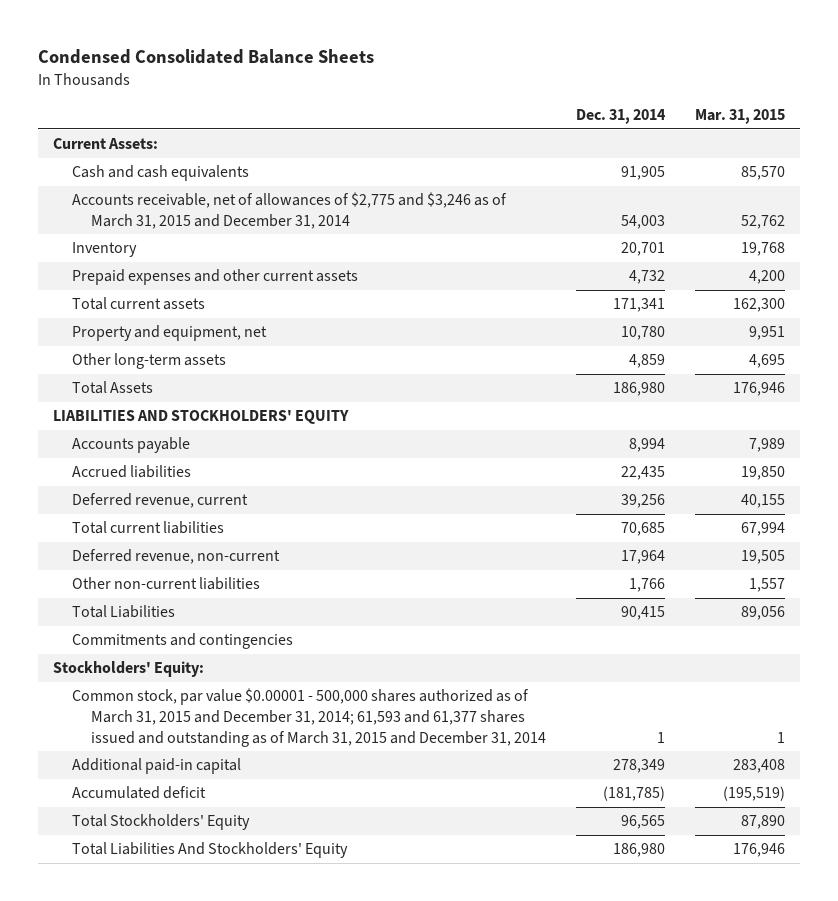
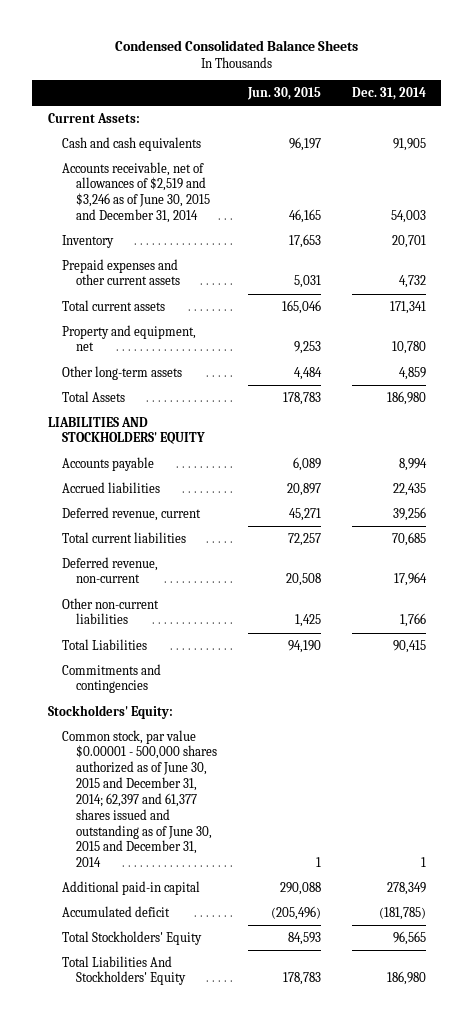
- | Dec. 31, 2014 | Mar. 31, 2015
+ | Jun. 30, 2015 | Dec. 31, 2014
- Accounts receivable, net of allowances of $2,775 and $3,246 as of March 31, 2015 and December 31, 2014 | 54,003 | 52,762
+ Accounts receivable, net of allowances of $2,519 and $3,246 as of June 30, 2015 and December 31, 2014 | 46,165 | 54,003
- Common stock, par value $0.00001 - 500,000 shares authorized as of March 31, 2015 and December 31, 2014; 61,593 and 61,377 shares issued and outstanding as of March 31, 2015 and December 31, 2014 | 1 | 1
+ Common stock, par value $0.00001 - 500,000 shares authorized as of June 30, 2015 and December 31, 2014; 62,397 and 61,377 shares issued and outstanding as of June 30, 2015 and December 31, 2014 | 1 | 1

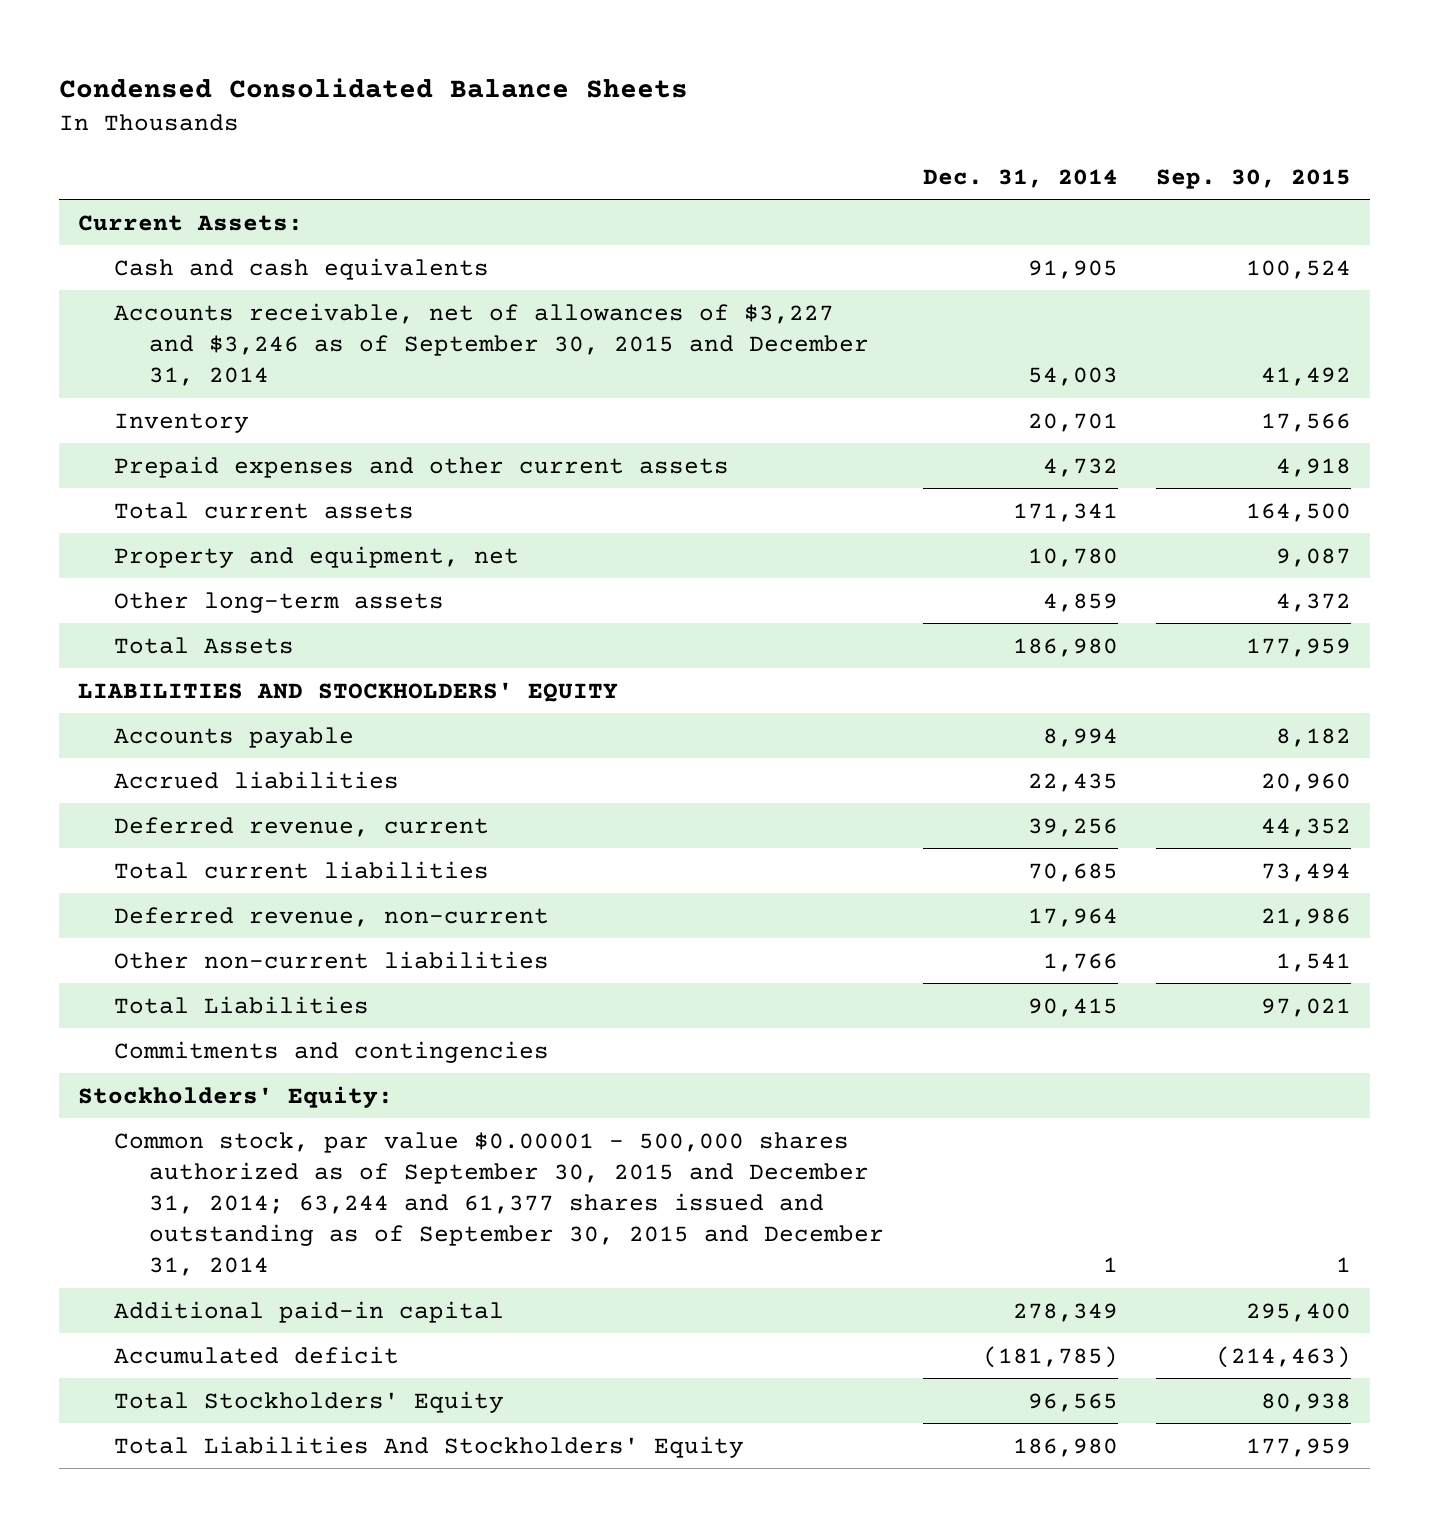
- | Jun. 30, 2015 | Dec. 31, 2014
+ | Dec. 31, 2014 | Sep. 30, 2015
- Accounts receivable, net of allowances of $2,519 and $3,246 as of June 30, 2015 and December 31, 2014 | 46,165 | 54,003
+ Accounts receivable, net of allowances of $3,227 and $3,246 as of September 30, 2015 and December 31, 2014 | 54,003 | 41,492
- Common stock, par value $0.00001 - 500,000 shares authorized as of June 30, 2015 and December 31, 2014; 62,397 and 61,377 shares issued and outstanding as of June 30, 2015 and December 31, 2014 | 1 | 1
+ Common stock, par value $0.00001 - 500,000 shares authorized as of September 30, 2015 and December 31, 2014; 63,244 and 61,377 shares issued and outstanding as of September 30, 2015 and December 31, 2014 | 1 | 1

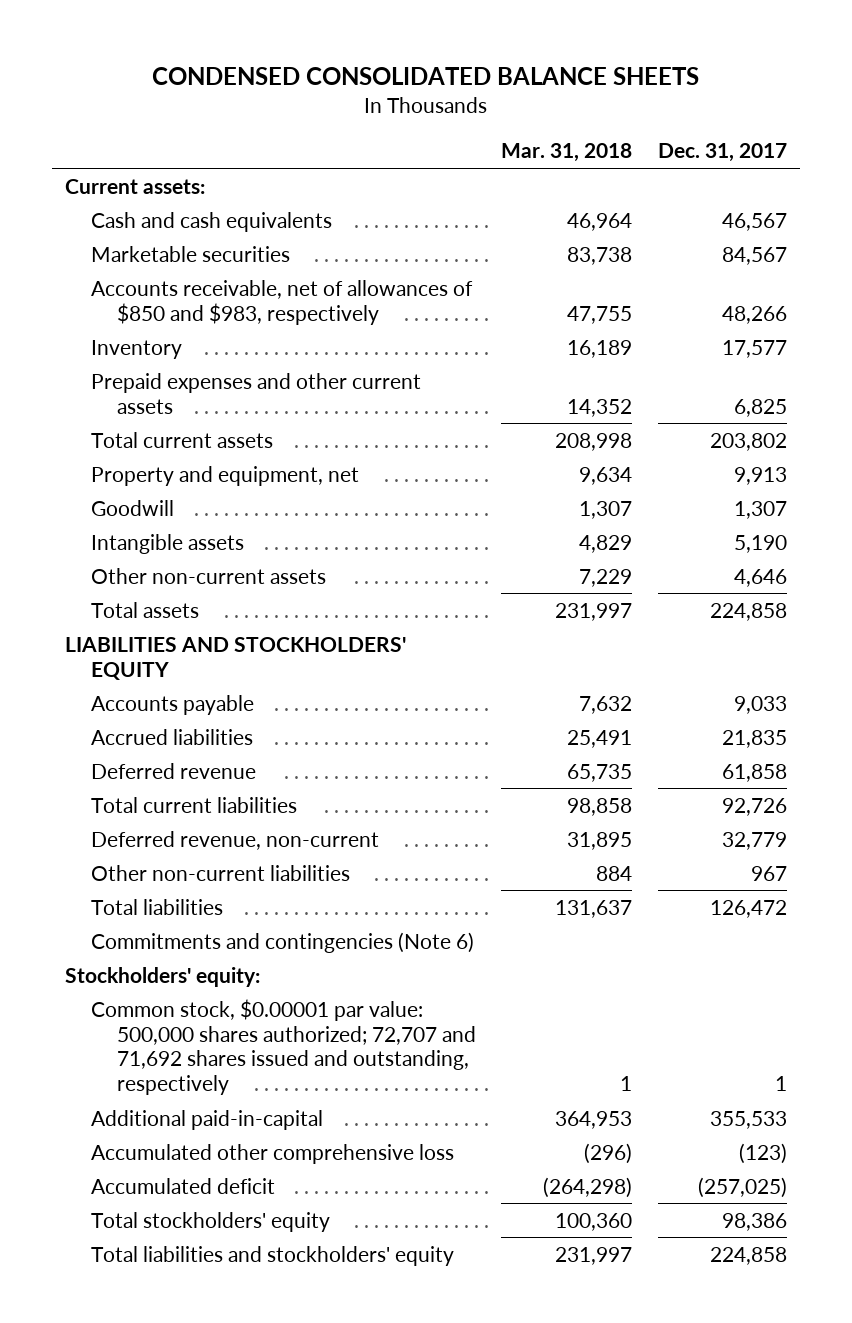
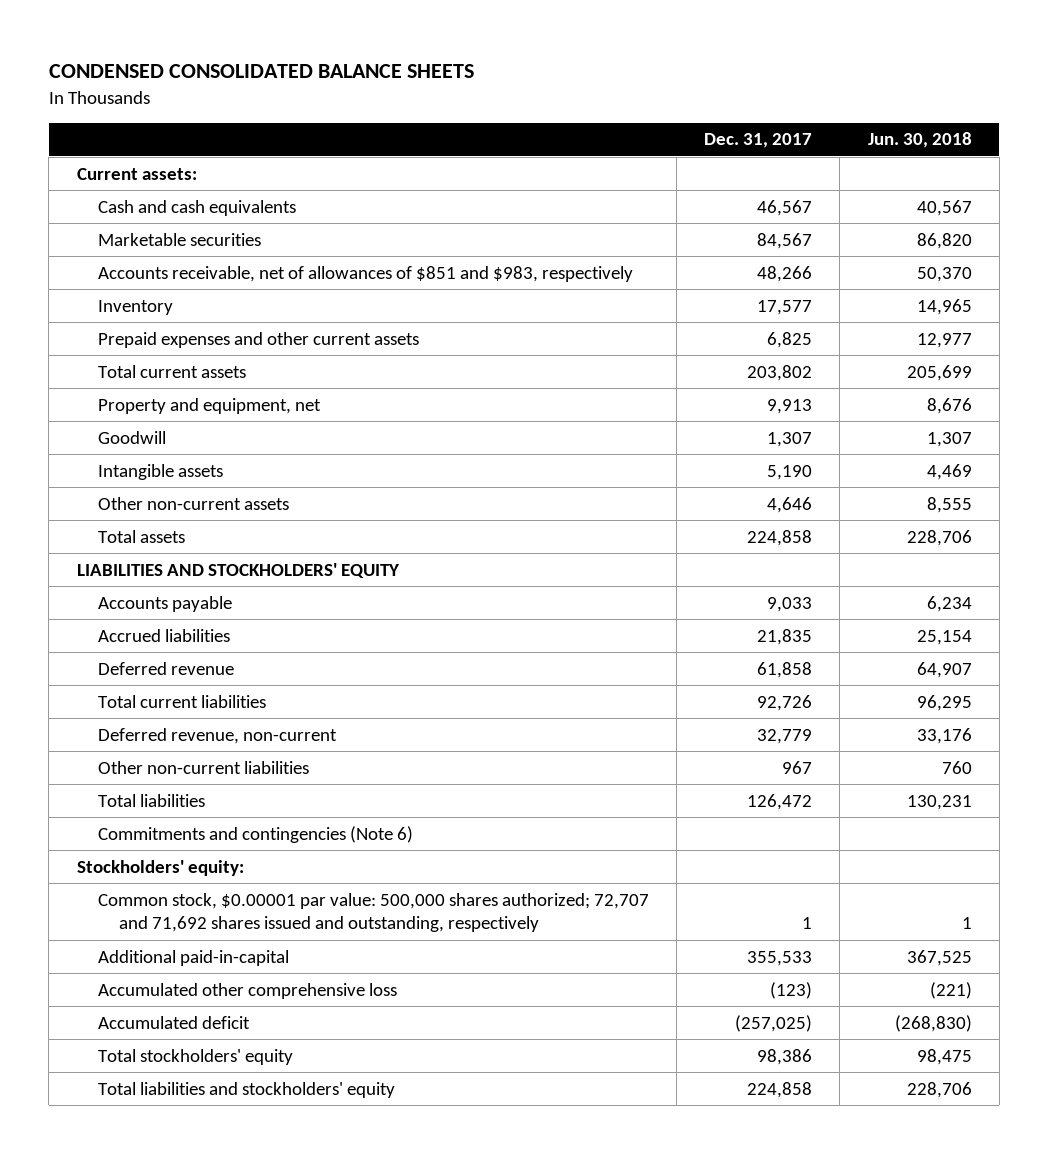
- | Mar. 31, 2018 | Dec. 31, 2017
+ | Dec. 31, 2017 | Jun. 30, 2018
- Accounts receivable, net of allowances of $850 and $983, respectively | 47,755 | 48,266
+ Accounts receivable, net of allowances of $851 and $983, respectively | 48,266 | 50,370

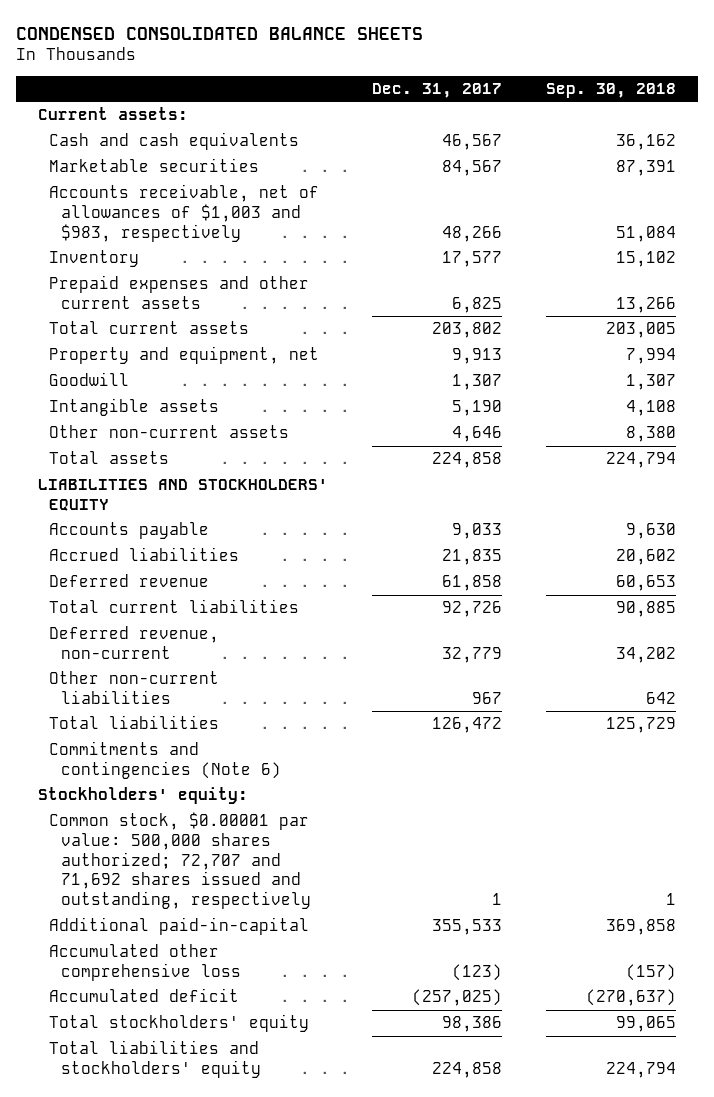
- | Dec. 31, 2017 | Jun. 30, 2018
+ | Dec. 31, 2017 | Sep. 30, 2018
- Accounts receivable, net of allowances of $851 and $983, respectively | 48,266 | 50,370
+ Accounts receivable, net of allowances of $1,003 and $983, respectively | 48,266 | 51,084

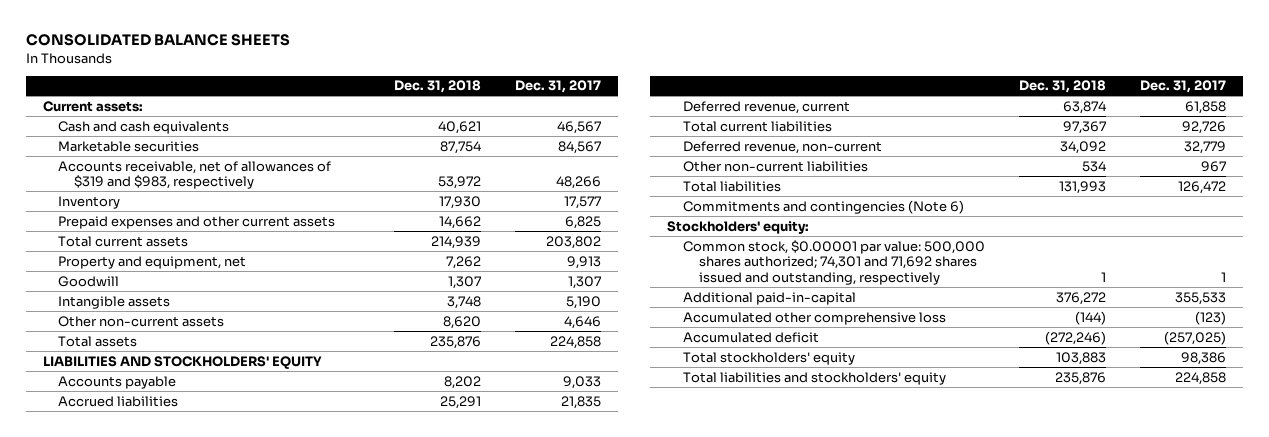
- CONDENSED CONSOLIDATED BALANCE SHEETS
+ CONSOLIDATED BALANCE SHEETS
- | Dec. 31, 2017 | Sep. 30, 2018
+ | Dec. 31, 2018 | Dec. 31, 2017
- Accounts receivable, net of allowances of $1,003 and $983, respectively | 48,266 | 51,084
+ Accounts receivable, net of allowances of $319 and $983, respectively | 53,972 | 48,266
- Deferred revenue | 61,858 | 60,653
+ Deferred revenue, current | 63,874 | 61,858
- Common stock, $0.00001 par value: 500,000 shares authorized; 72,707 and 71,692 shares issued and outstanding, respectively | 1 | 1
+ Common stock, $0.00001 par value: 500,000 shares authorized; 74,301 and 71,692 shares issued and outstanding, respectively | 1 | 1

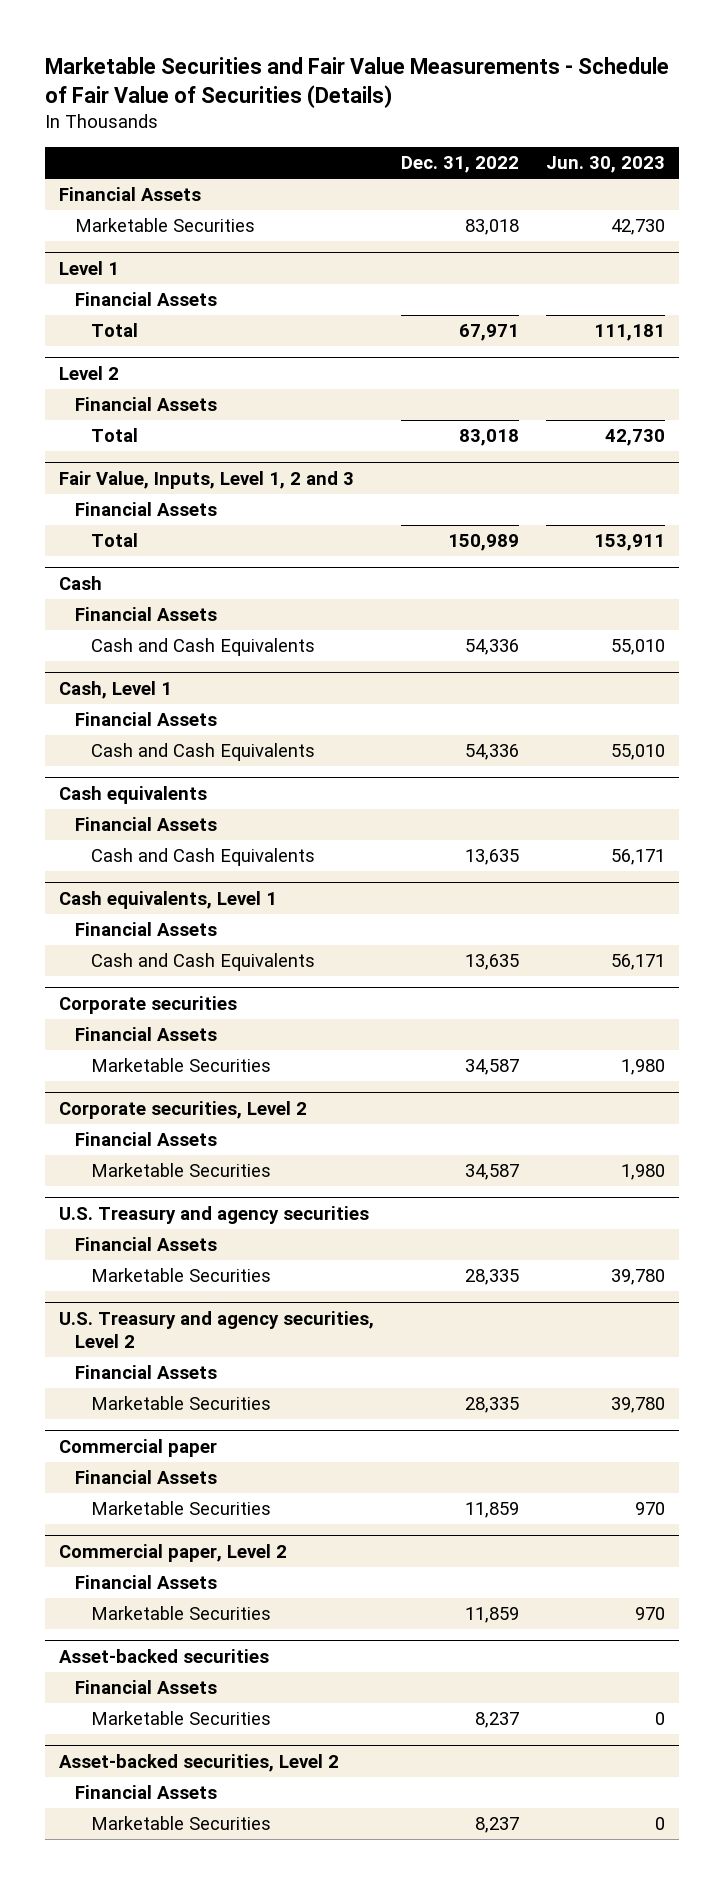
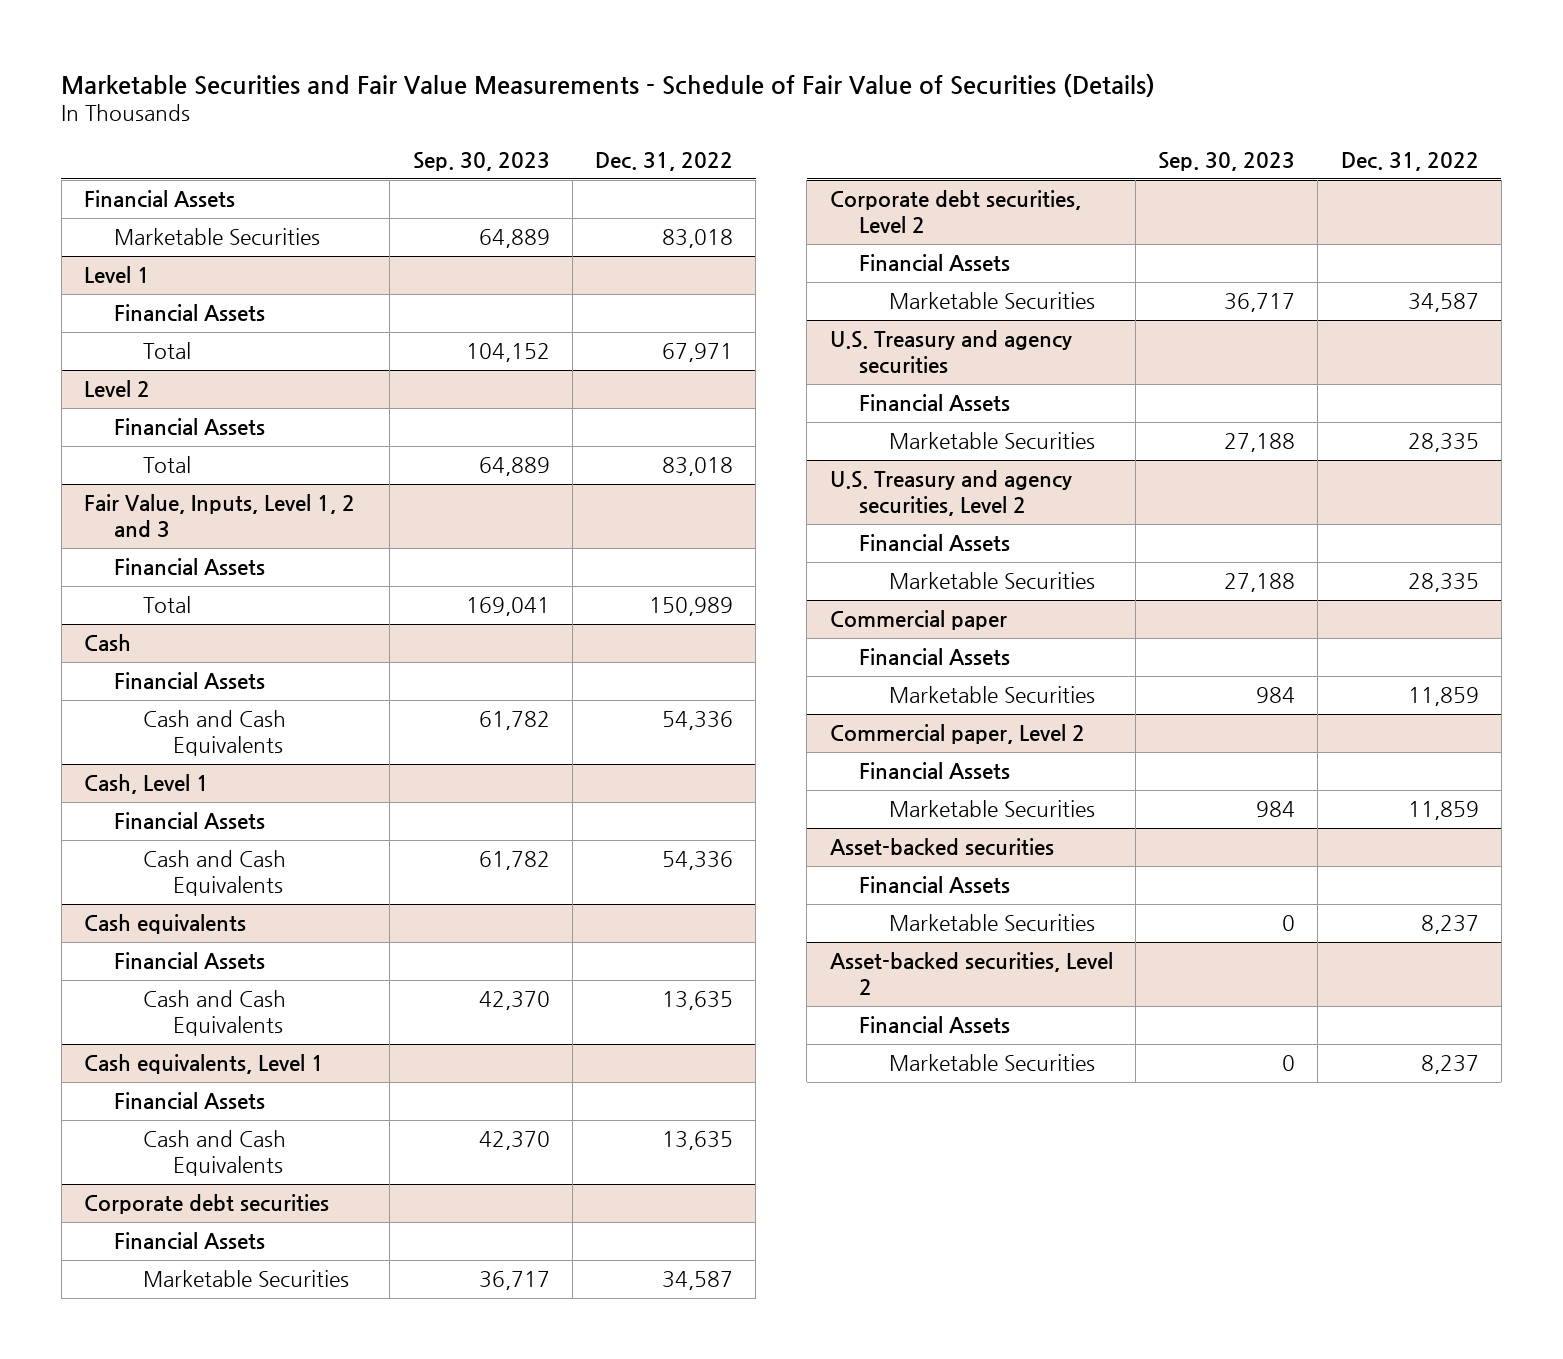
- | Dec. 31, 2022 | Jun. 30, 2023
+ | Sep. 30, 2023 | Dec. 31, 2022
- Corporate securities
+ Corporate debt securities
- Corporate securities, Level 2
+ Corporate debt securities, Level 2

